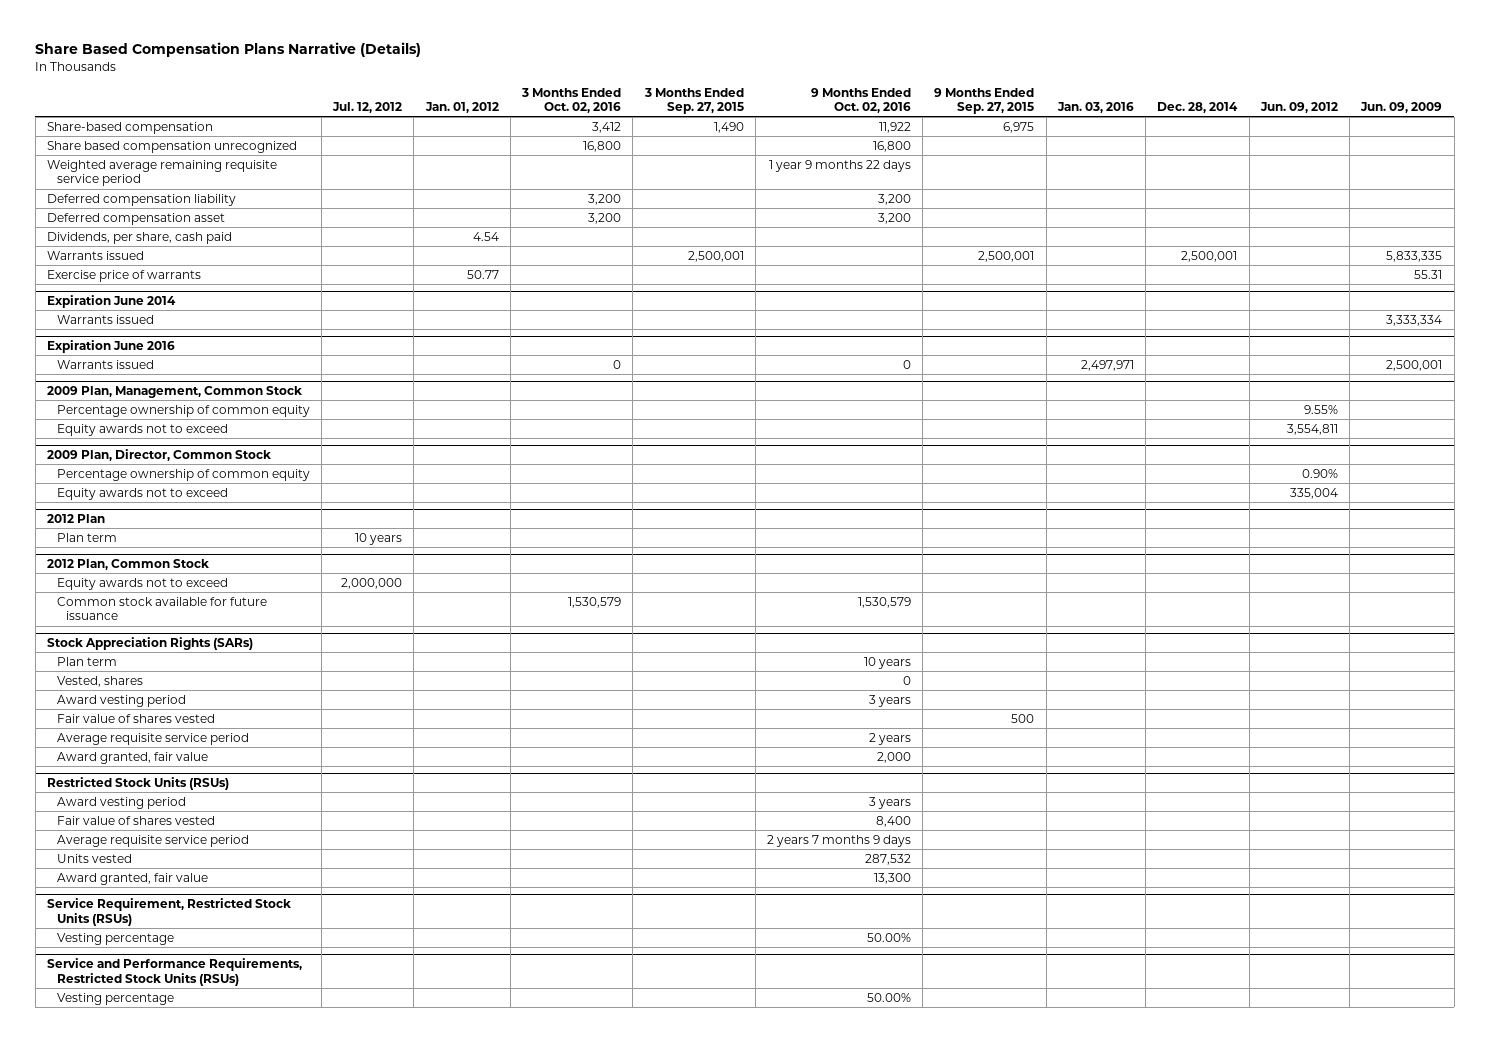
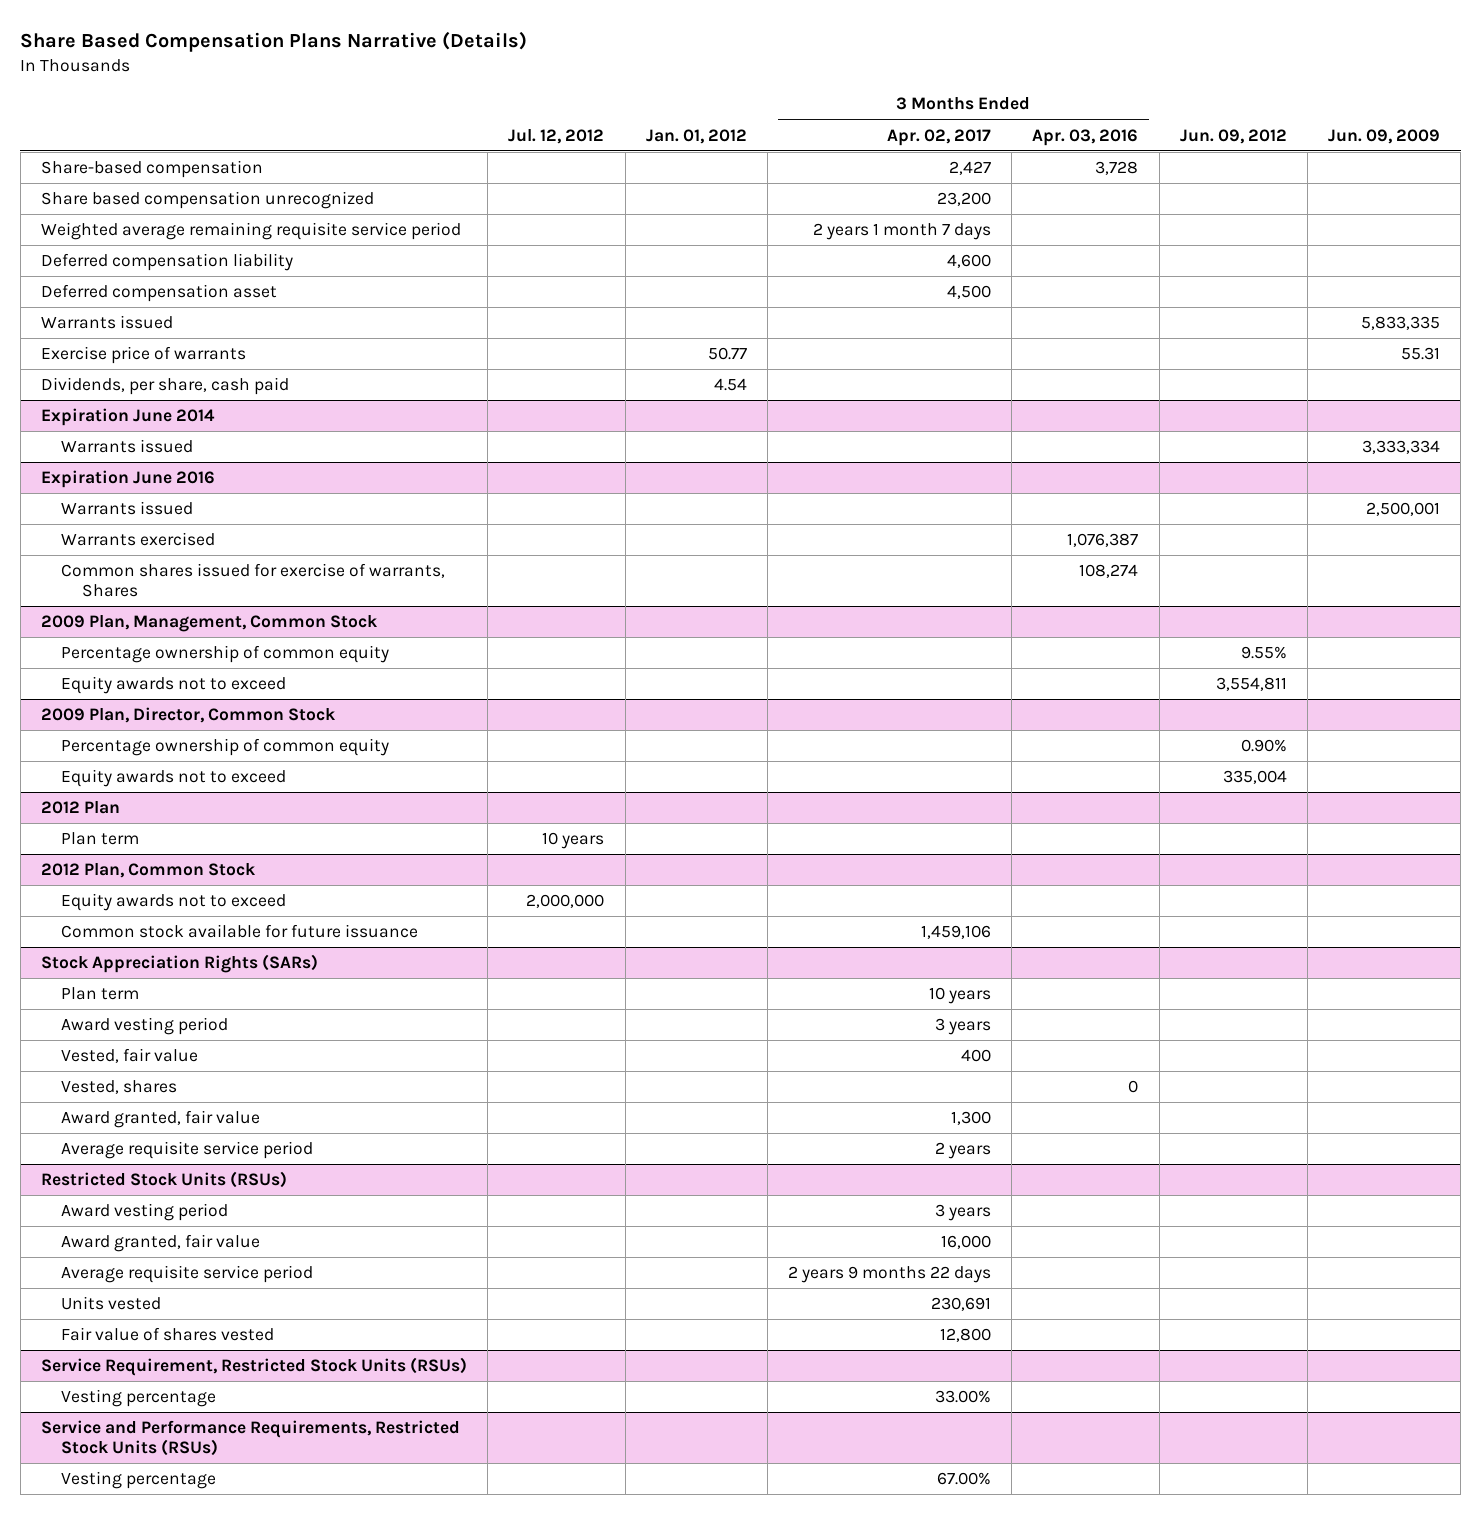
- | Jul. 12, 2012 | Jan. 01, 2012 | 3 Months Ended Oct. 02, 2016 | 3 Months Ended Sep. 27, 2015 | 9 Months Ended Oct. 02, 2016 | 9 Months Ended Sep. 27, 2015 | Jan. 03, 2016 | Dec. 28, 2014 | Jun. 09, 2012 | Jun. 09, 2009
+ | Jul. 12, 2012 | Jan. 01, 2012 | 3 Months Ended Apr. 02, 2017 | 3 Months Ended Apr. 03, 2016 | Jun. 09, 2012 | Jun. 09, 2009
moved down: Dividends, per share, cash paid | | 4.54 | | | |
@ Expiration June 2016
+ Warrants exercised | | | | 1,076,387 | |
+ Common shares issued for exercise of warrants, Shares | | | | 108,274 | |
@ Stock Appreciation Rights (SARs)
- Fair value of shares vested | | | | | | 500 | | | |
+ Vested, fair value | | | 400 | | |
moved down: Vested, shares | | | | 0 | |
moved down: Average requisite service period | | | 2 years | | |
@ Restricted Stock Units (RSUs)
moved up: Award granted, fair value | | | 16,000 | | |
moved down: Fair value of shares vested | | | 12,800 | | |

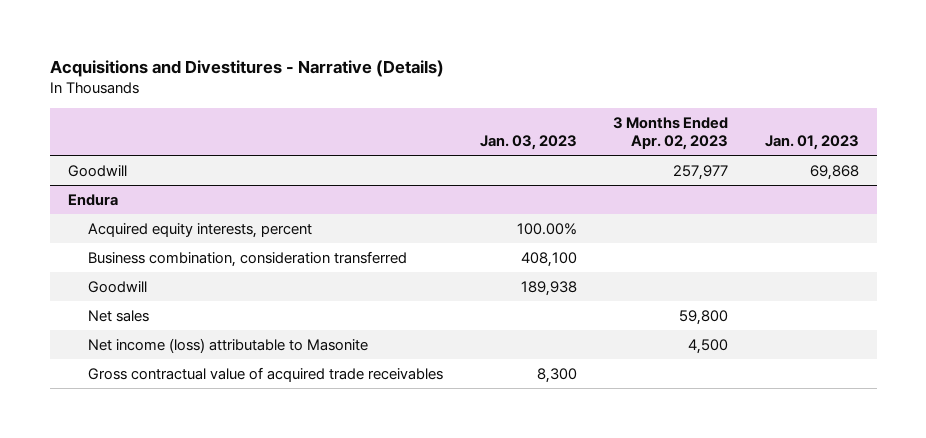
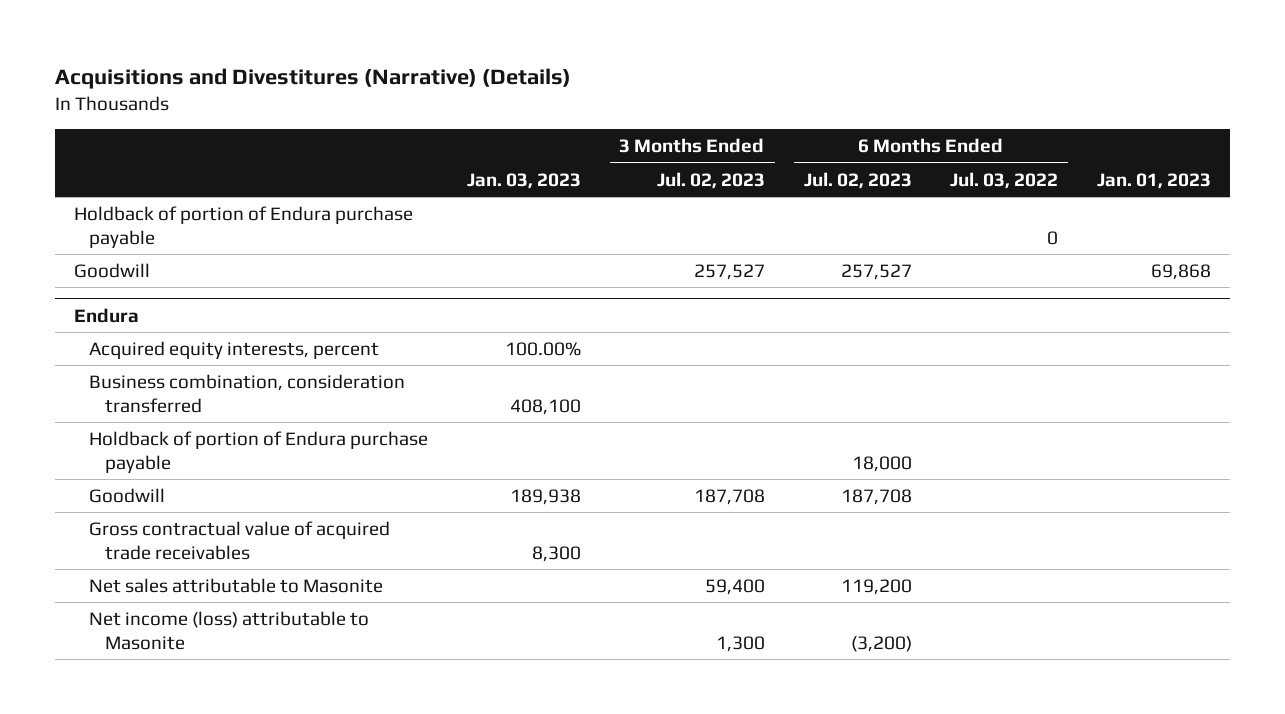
- Acquisitions and Divestitures - Narrative (Details)
+ Acquisitions and Divestitures (Narrative) (Details)
- | Jan. 03, 2023 | 3 Months Ended Apr. 02, 2023 | Jan. 01, 2023
+ | Jan. 03, 2023 | 3 Months Ended Jul. 02, 2023 | 6 Months Ended Jul. 02, 2023 | 6 Months Ended Jul. 03, 2022 | Jan. 01, 2023
+ Holdback of portion of Endura purchase payable | | | | 0 |
@ Endura
+ Holdback of portion of Endura purchase payable | | | 18,000 | |
- Net sales | | 59,800 |
+ Net sales attributable to Masonite | | 59,400 | 119,200 | |
moved down: Net income (loss) attributable to Masonite | | 1,300 | (3,200) | |

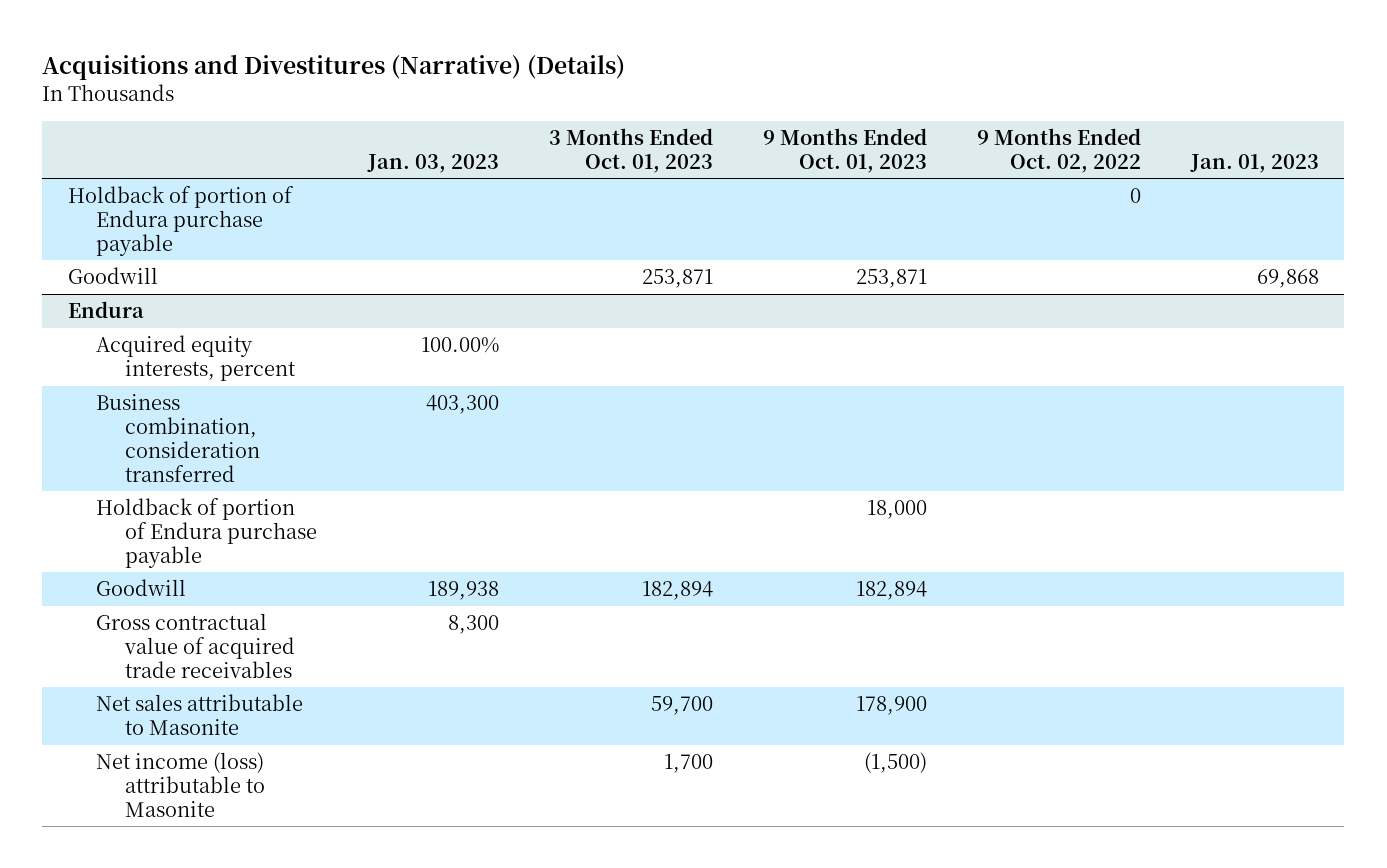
- | Jan. 03, 2023 | 3 Months Ended Jul. 02, 2023 | 6 Months Ended Jul. 02, 2023 | 6 Months Ended Jul. 03, 2022 | Jan. 01, 2023
+ | Jan. 03, 2023 | 3 Months Ended Oct. 01, 2023 | 9 Months Ended Oct. 01, 2023 | 9 Months Ended Oct. 02, 2022 | Jan. 01, 2023
@ Endura
- Business combination, consideration transferred | 408,100 | | | |
+ Business combination, consideration transferred | 403,300 | | | |

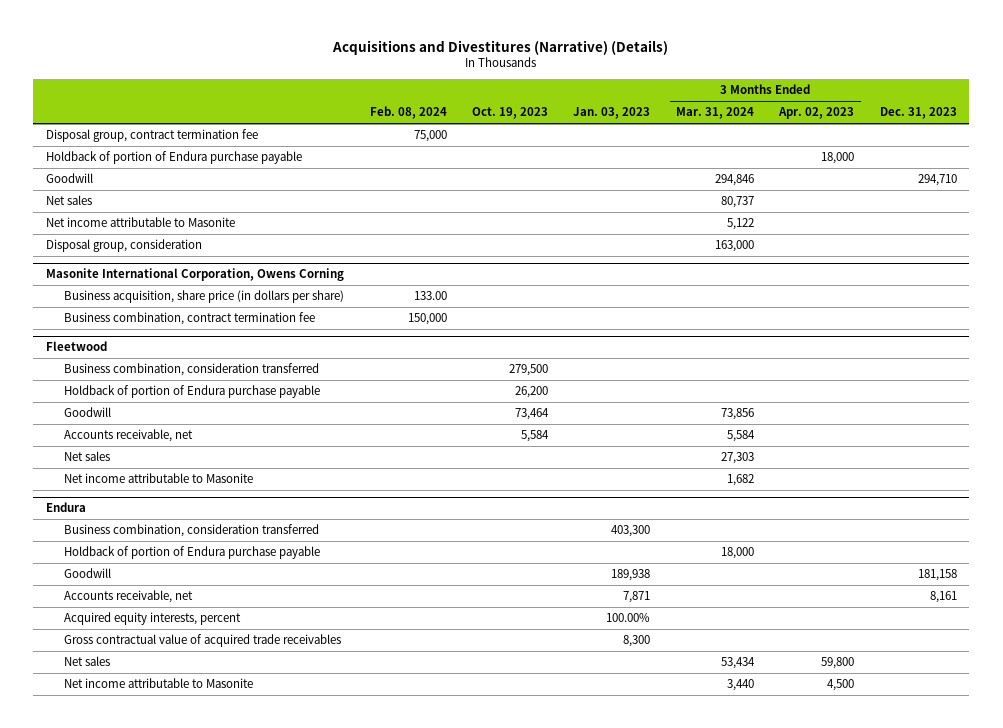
- | Jan. 03, 2023 | 3 Months Ended Oct. 01, 2023 | 9 Months Ended Oct. 01, 2023 | 9 Months Ended Oct. 02, 2022 | Jan. 01, 2023
+ | Feb. 08, 2024 | Oct. 19, 2023 | Jan. 03, 2023 | 3 Months Ended Mar. 31, 2024 | 3 Months Ended Apr. 02, 2023 | Dec. 31, 2023
+ Disposal group, contract termination fee | 75,000 | | | | |
+ Net sales | | | | 80,737 | |
+ Net income attributable to Masonite | | | | 5,122 | |
+ Disposal group, consideration | | | | 163,000 | |
+ Masonite International Corporation, Owens Corning
+ Business acquisition, share price (in dollars per share) | 133.00 | | | | |
+ Business combination, contract termination fee | 150,000 | | | | |
+ Fleetwood
+ Business combination, consideration transferred | | 279,500 | | | |
+ Holdback of portion of Endura purchase payable | | 26,200 | | | |
+ Goodwill | | 73,464 | | 73,856 | |
+ Accounts receivable, net | | 5,584 | | 5,584 | |
+ Net sales | | | | 27,303 | |
+ Net income attributable to Masonite | | | | 1,682 | |
@ Endura
+ Accounts receivable, net | | | 7,871 | | | 8,161
moved down: Acquired equity interests, percent | | | 100.00% | | |
- Net sales attributable to Masonite | | 59,700 | 178,900 | |
- Net income (loss) attributable to Masonite | | 1,700 | (1,500) | |
+ Net sales | | | | 53,434 | 59,800 |
+ Net income attributable to Masonite | | | | 3,440 | 4,500 |

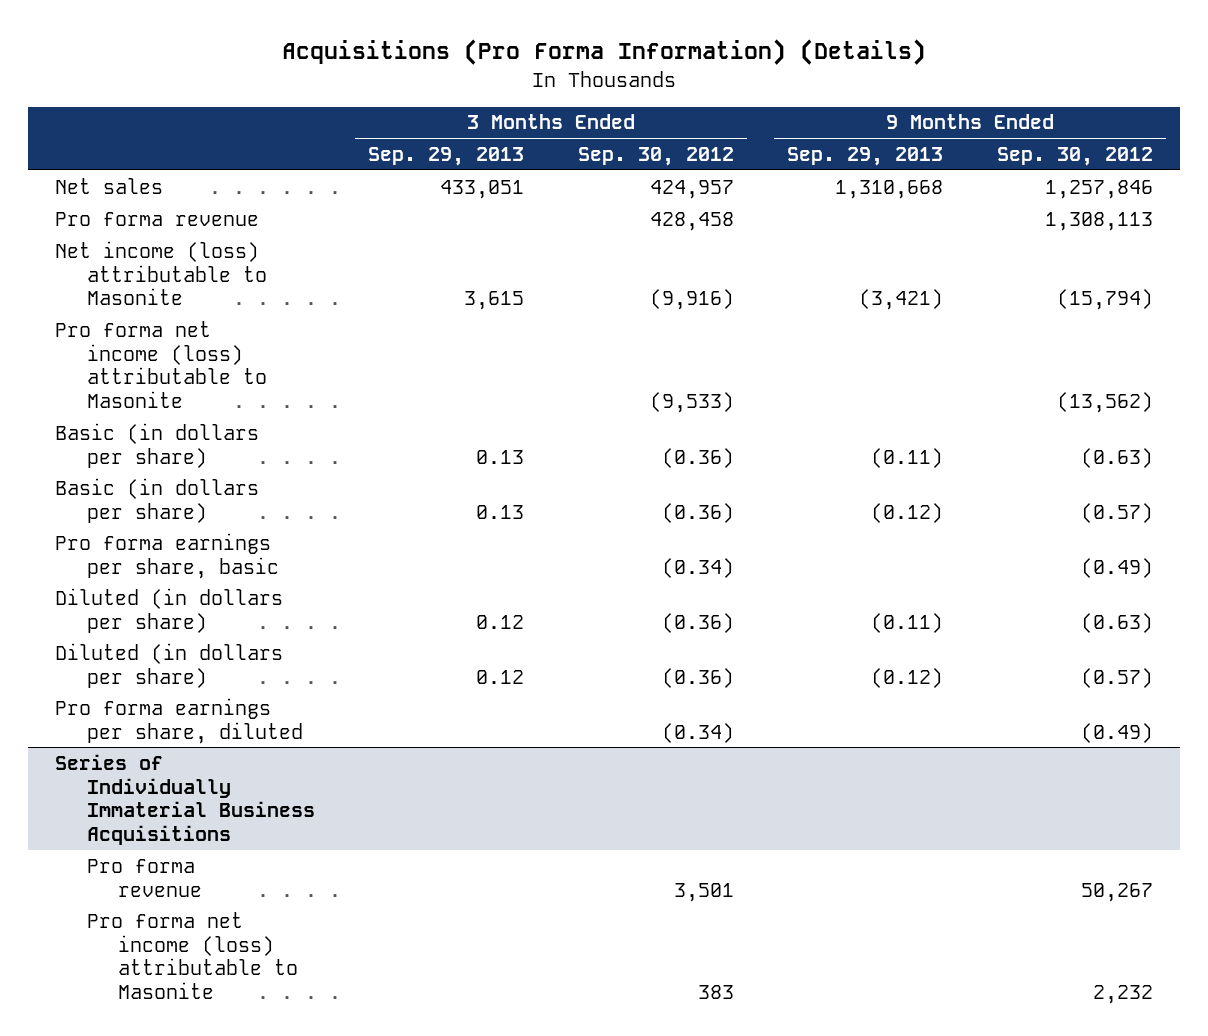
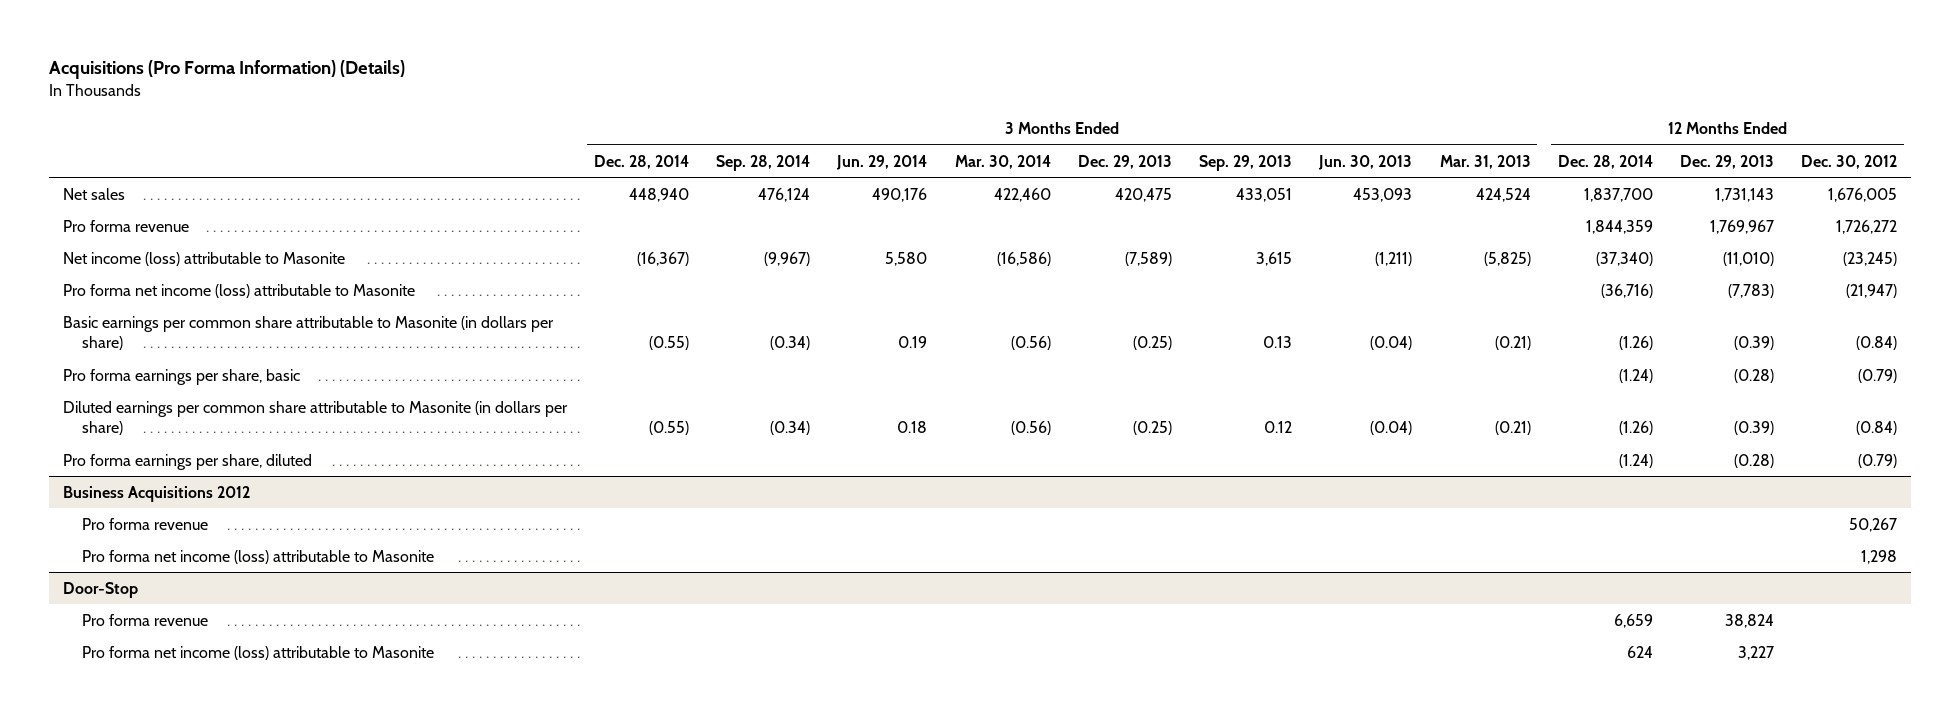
- | 3 Months Ended Sep. 29, 2013 | 3 Months Ended Sep. 30, 2012 | 9 Months Ended Sep. 29, 2013 | 9 Months Ended Sep. 30, 2012
+ | 3 Months Ended Dec. 28, 2014 | 3 Months Ended Sep. 28, 2014 | 3 Months Ended Jun. 29, 2014 | 3 Months Ended Mar. 30, 2014 | 3 Months Ended Dec. 29, 2013 | 3 Months Ended Sep. 29, 2013 | 3 Months Ended Jun. 30, 2013 | 3 Months Ended Mar. 31, 2013 | 12 Months Ended Dec. 28, 2014 | 12 Months Ended Dec. 29, 2013 | 12 Months Ended Dec. 30, 2012
- Basic (in dollars per share) | 0.13 | (0.36) | (0.11) | (0.63)
- Basic (in dollars per share) | 0.13 | (0.36) | (0.12) | (0.57)
+ Basic earnings per common share attributable to Masonite (in dollars per share) | (0.55) | (0.34) | 0.19 | (0.56) | (0.25) | 0.13 | (0.04) | (0.21) | (1.26) | (0.39) | (0.84)
- Diluted (in dollars per share) | 0.12 | (0.36) | (0.11) | (0.63)
- Diluted (in dollars per share) | 0.12 | (0.36) | (0.12) | (0.57)
+ Diluted earnings per common share attributable to Masonite (in dollars per share) | (0.55) | (0.34) | 0.18 | (0.56) | (0.25) | 0.12 | (0.04) | (0.21) | (1.26) | (0.39) | (0.84)
- Series of Individually Immaterial Business Acquisitions
- Pro forma revenue | | 3,501 | | 50,267
- Pro forma net income (loss) attributable to Masonite | | 383 | | 2,232
+ Business Acquisitions 2012
+ Pro forma revenue | | | | | | | | | | | 50,267
+ Pro forma net income (loss) attributable to Masonite | | | | | | | | | | | 1,298
+ Door-Stop
+ Pro forma revenue | | | | | | | | | 6,659 | 38,824 |
+ Pro forma net income (loss) attributable to Masonite | | | | | | | | | 624 | 3,227 |

